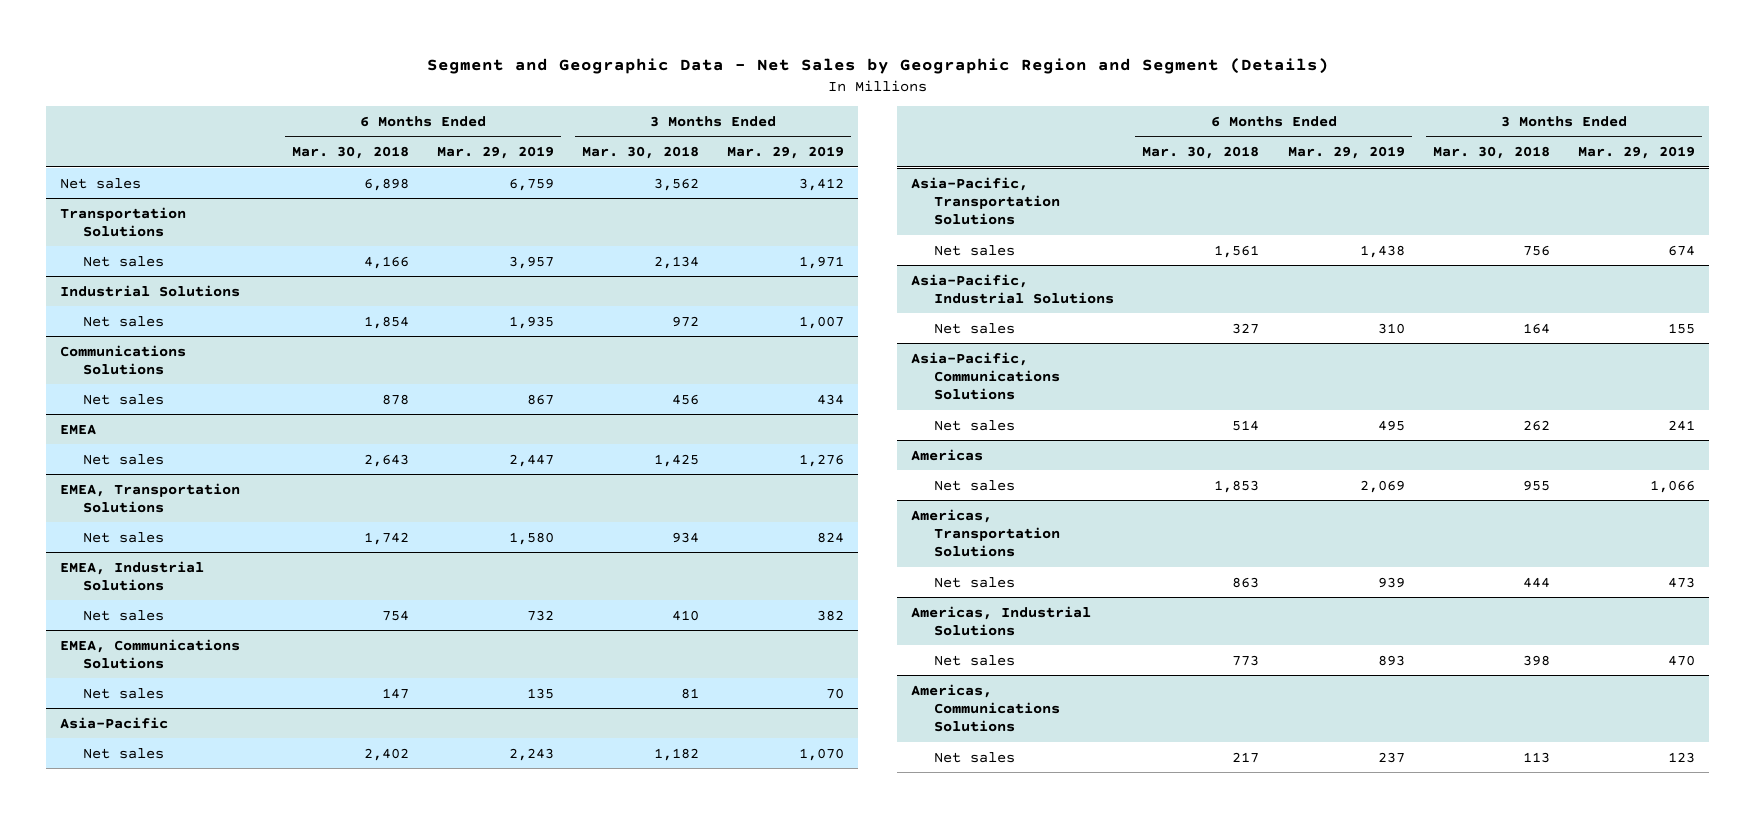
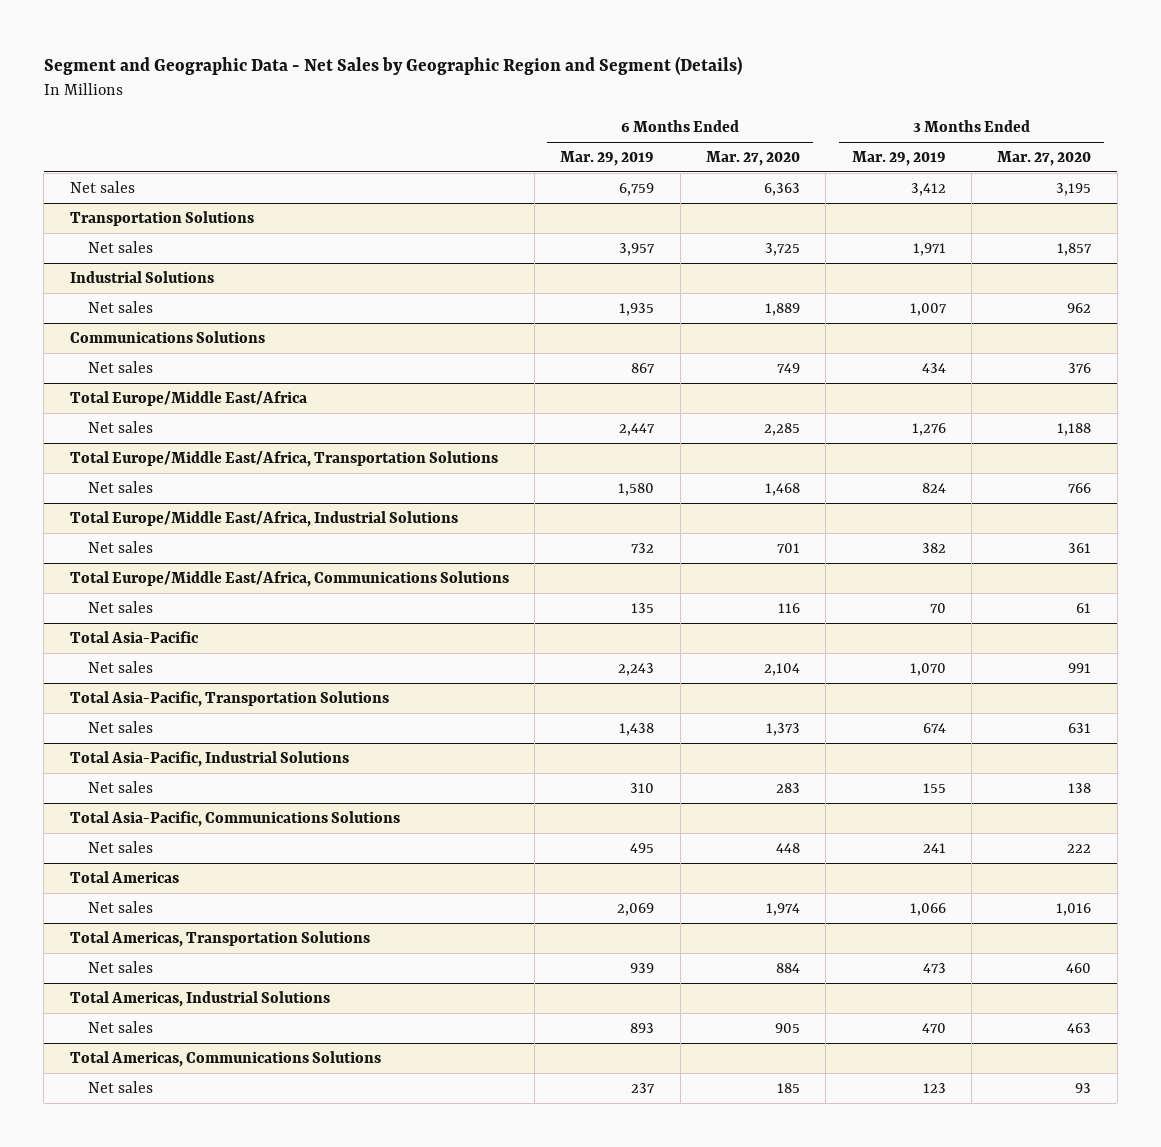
- | 6 Months Ended Mar. 30, 2018 | 6 Months Ended Mar. 29, 2019 | 3 Months Ended Mar. 30, 2018 | 3 Months Ended Mar. 29, 2019
+ | 6 Months Ended Mar. 29, 2019 | 6 Months Ended Mar. 27, 2020 | 3 Months Ended Mar. 29, 2019 | 3 Months Ended Mar. 27, 2020
- EMEA
+ Total Europe/Middle East/Africa
- EMEA, Transportation Solutions
+ Total Europe/Middle East/Africa, Transportation Solutions
- EMEA, Industrial Solutions
+ Total Europe/Middle East/Africa, Industrial Solutions
- EMEA, Communications Solutions
+ Total Europe/Middle East/Africa, Communications Solutions
- Asia-Pacific
+ Total Asia-Pacific
- Asia-Pacific, Transportation Solutions
+ Total Asia-Pacific, Transportation Solutions
- Asia-Pacific, Industrial Solutions
+ Total Asia-Pacific, Industrial Solutions
- Asia-Pacific, Communications Solutions
+ Total Asia-Pacific, Communications Solutions
- Americas
+ Total Americas
- Americas, Transportation Solutions
+ Total Americas, Transportation Solutions
- Americas, Industrial Solutions
+ Total Americas, Industrial Solutions
- Americas, Communications Solutions
+ Total Americas, Communications Solutions

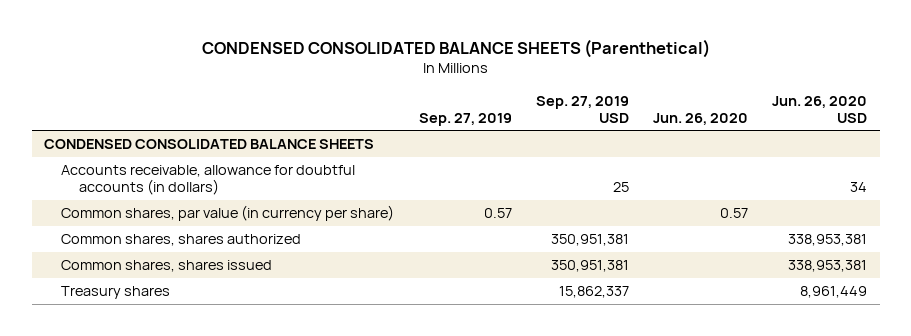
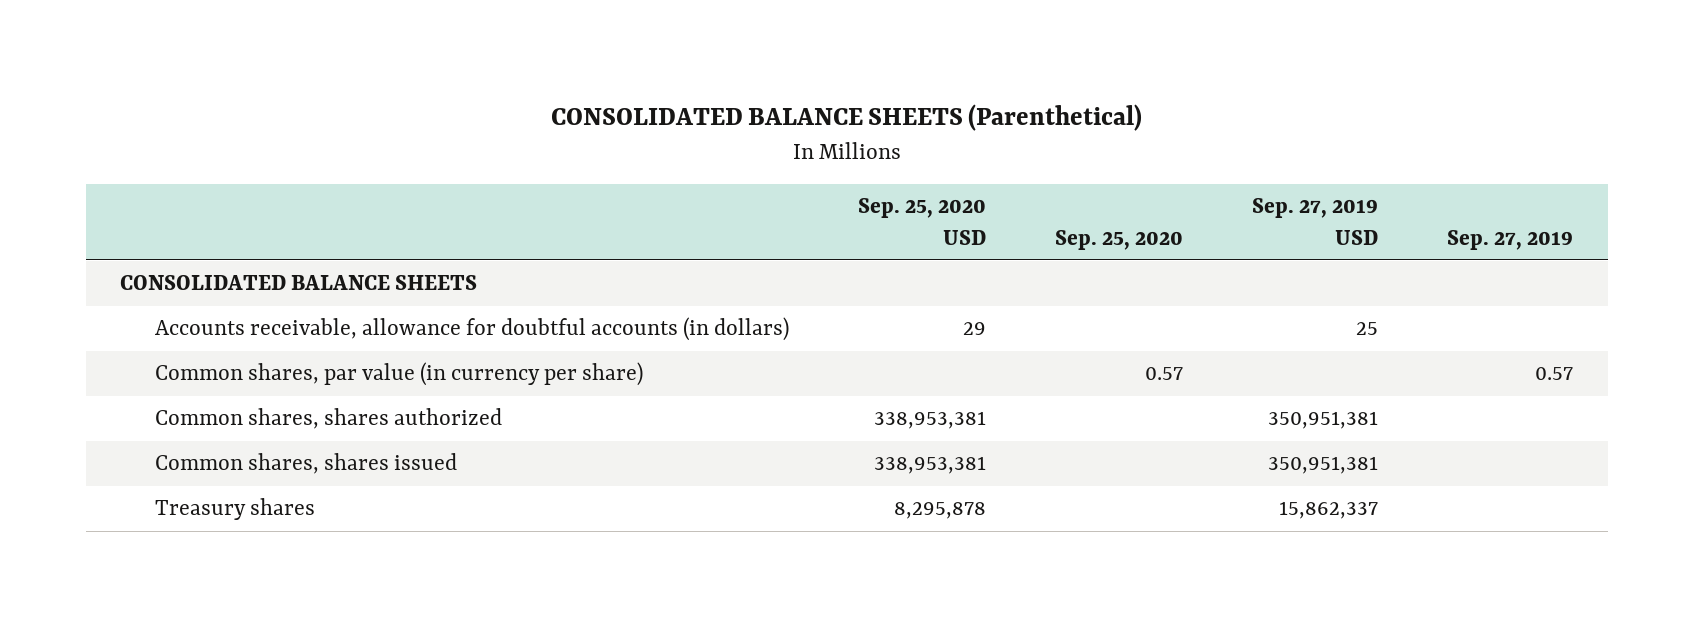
- CONDENSED CONSOLIDATED BALANCE SHEETS (Parenthetical)
+ CONSOLIDATED BALANCE SHEETS (Parenthetical)
- | Sep. 27, 2019 | Sep. 27, 2019 USD | Jun. 26, 2020 | Jun. 26, 2020 USD
+ | Sep. 25, 2020 USD | Sep. 25, 2020 | Sep. 27, 2019 USD | Sep. 27, 2019
- CONDENSED CONSOLIDATED BALANCE SHEETS
+ CONSOLIDATED BALANCE SHEETS

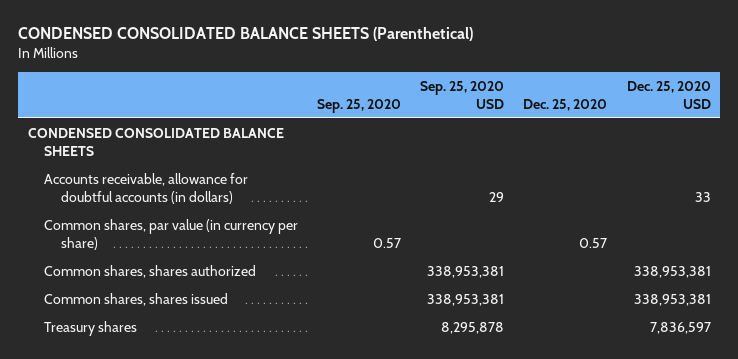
- CONSOLIDATED BALANCE SHEETS (Parenthetical)
+ CONDENSED CONSOLIDATED BALANCE SHEETS (Parenthetical)
- | Sep. 25, 2020 USD | Sep. 25, 2020 | Sep. 27, 2019 USD | Sep. 27, 2019
+ | Sep. 25, 2020 | Sep. 25, 2020 USD | Dec. 25, 2020 | Dec. 25, 2020 USD
- CONSOLIDATED BALANCE SHEETS
+ CONDENSED CONSOLIDATED BALANCE SHEETS

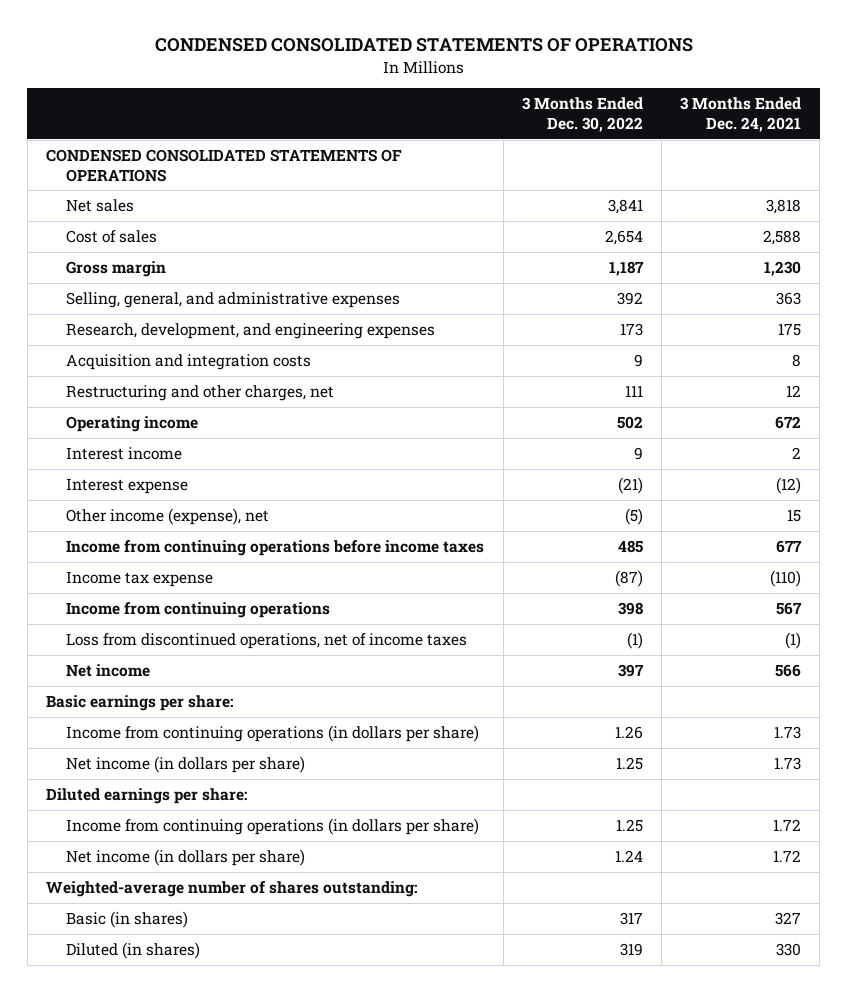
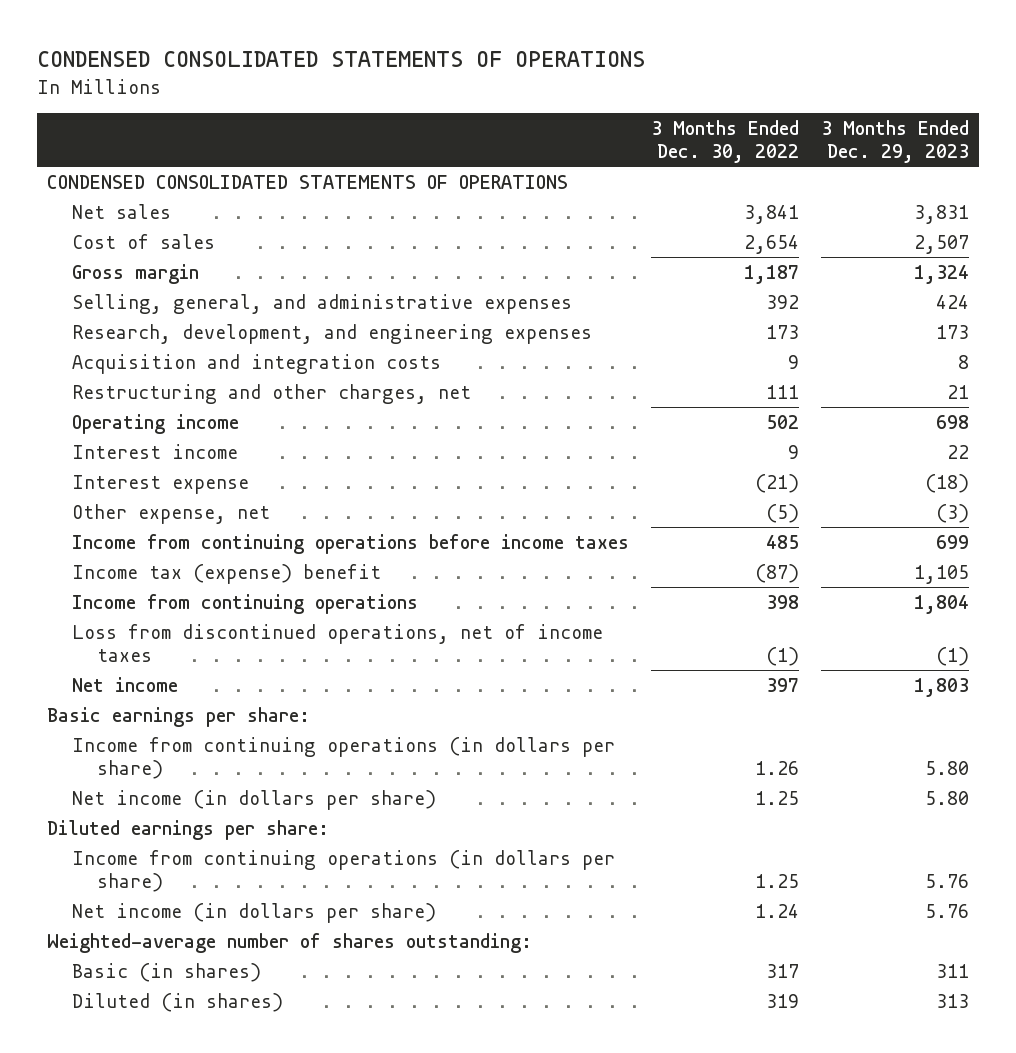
- | 3 Months Ended Dec. 30, 2022 | 3 Months Ended Dec. 24, 2021
+ | 3 Months Ended Dec. 30, 2022 | 3 Months Ended Dec. 29, 2023
- Other income (expense), net | (5) | 15
+ Other expense, net | (5) | (3)
- Income tax expense | (87) | (110)
+ Income tax (expense) benefit | (87) | 1,105

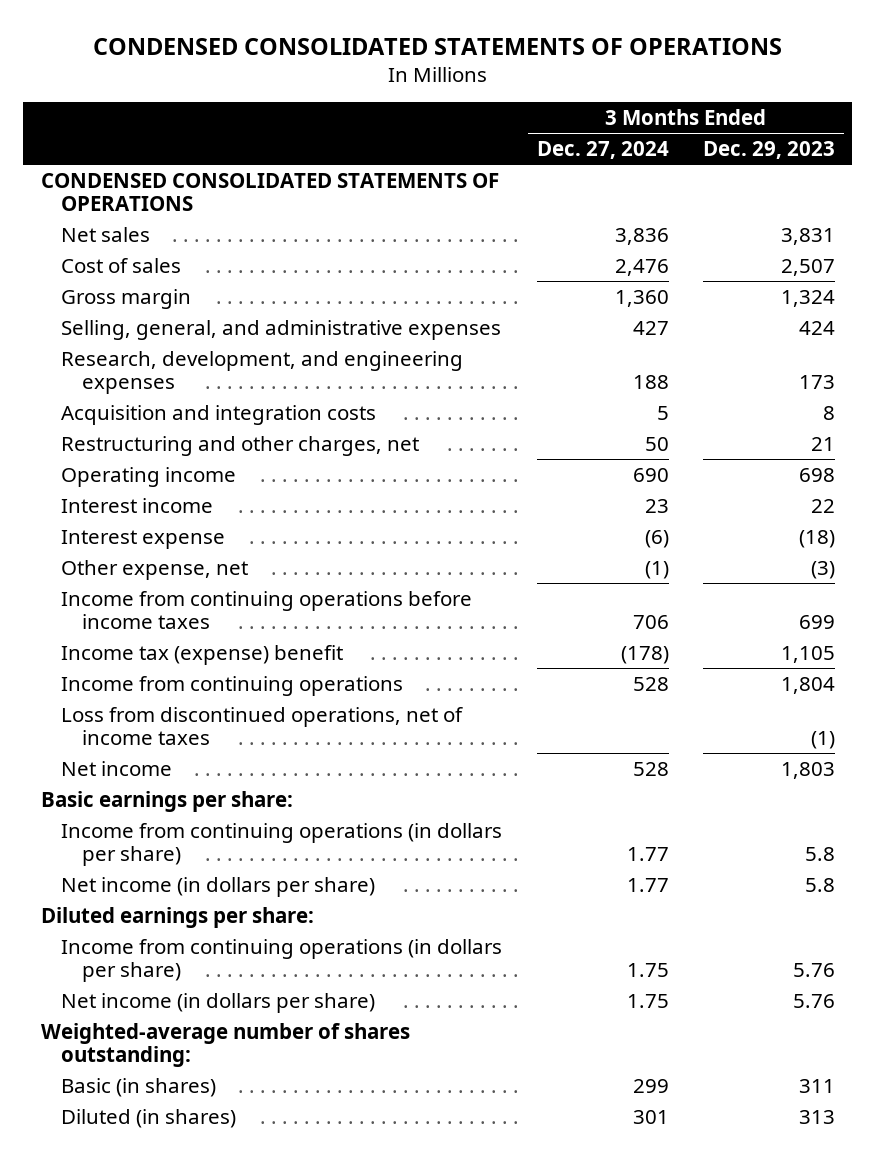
- | 3 Months Ended Dec. 30, 2022 | 3 Months Ended Dec. 29, 2023
+ | 3 Months Ended Dec. 27, 2024 | 3 Months Ended Dec. 29, 2023
- Income from continuing operations (in dollars per share) | 1.26 | 5.80
- Net income (in dollars per share) | 1.25 | 5.80
+ Income from continuing operations (in dollars per share) | 1.77 | 5.8
+ Net income (in dollars per share) | 1.77 | 5.8

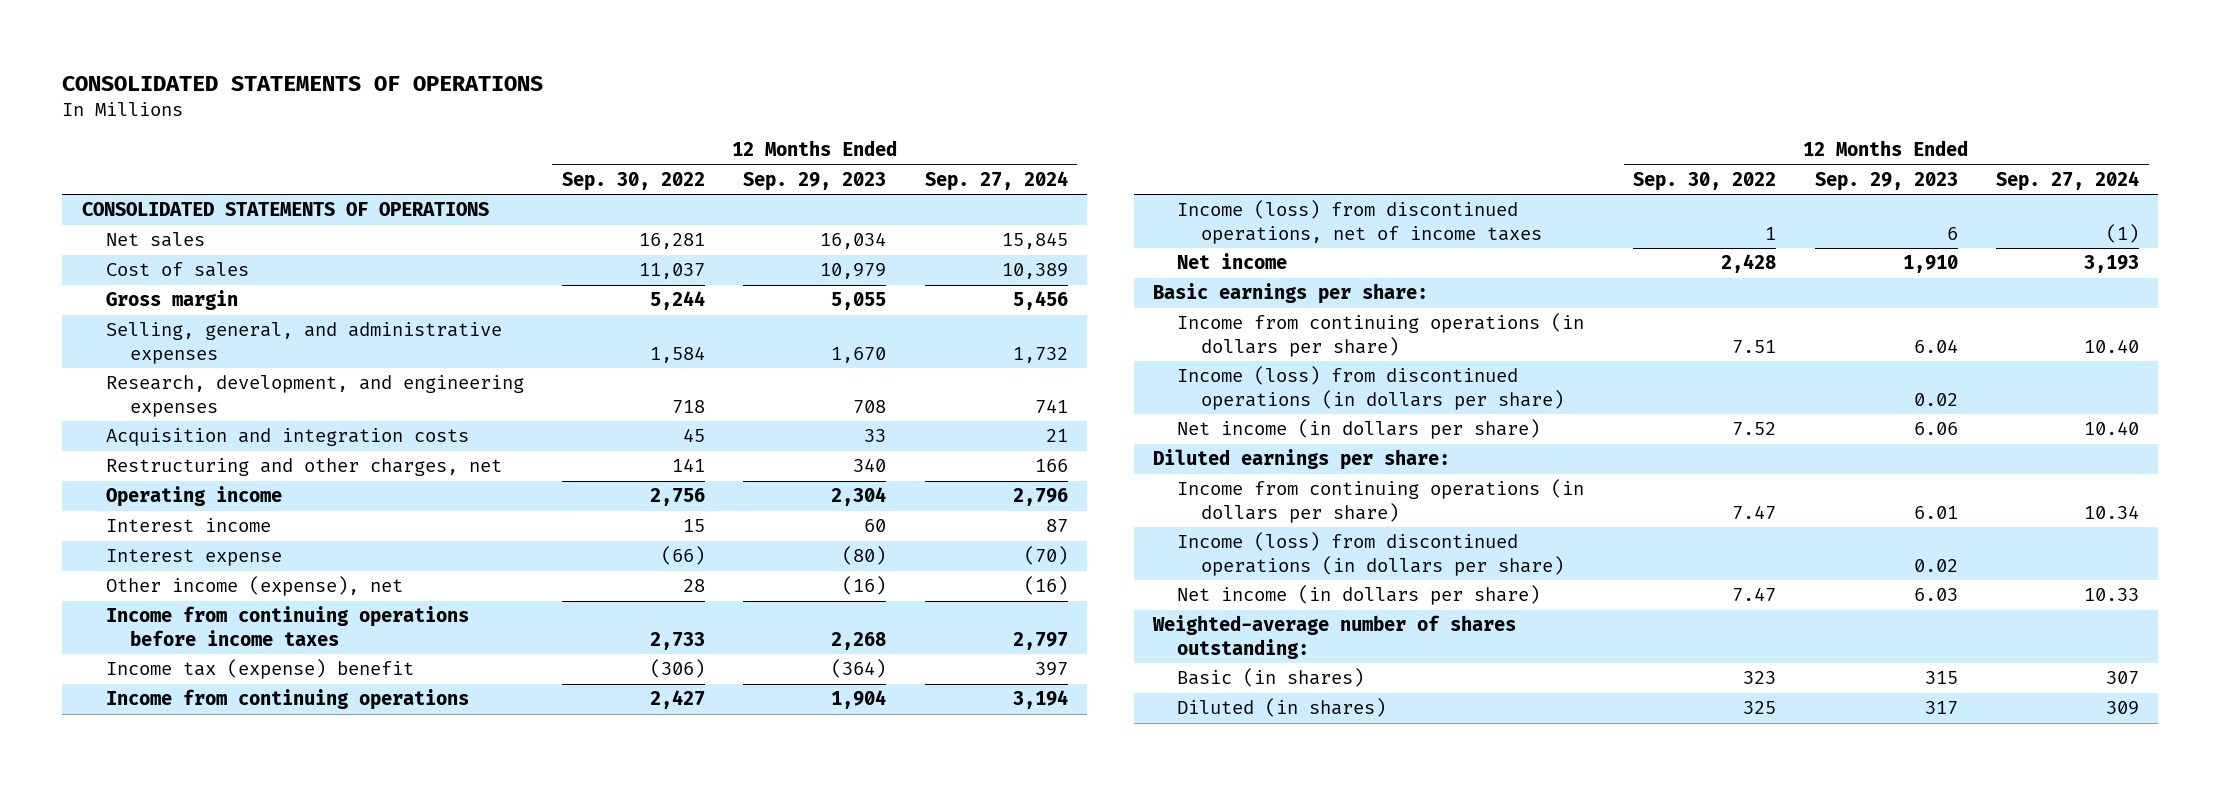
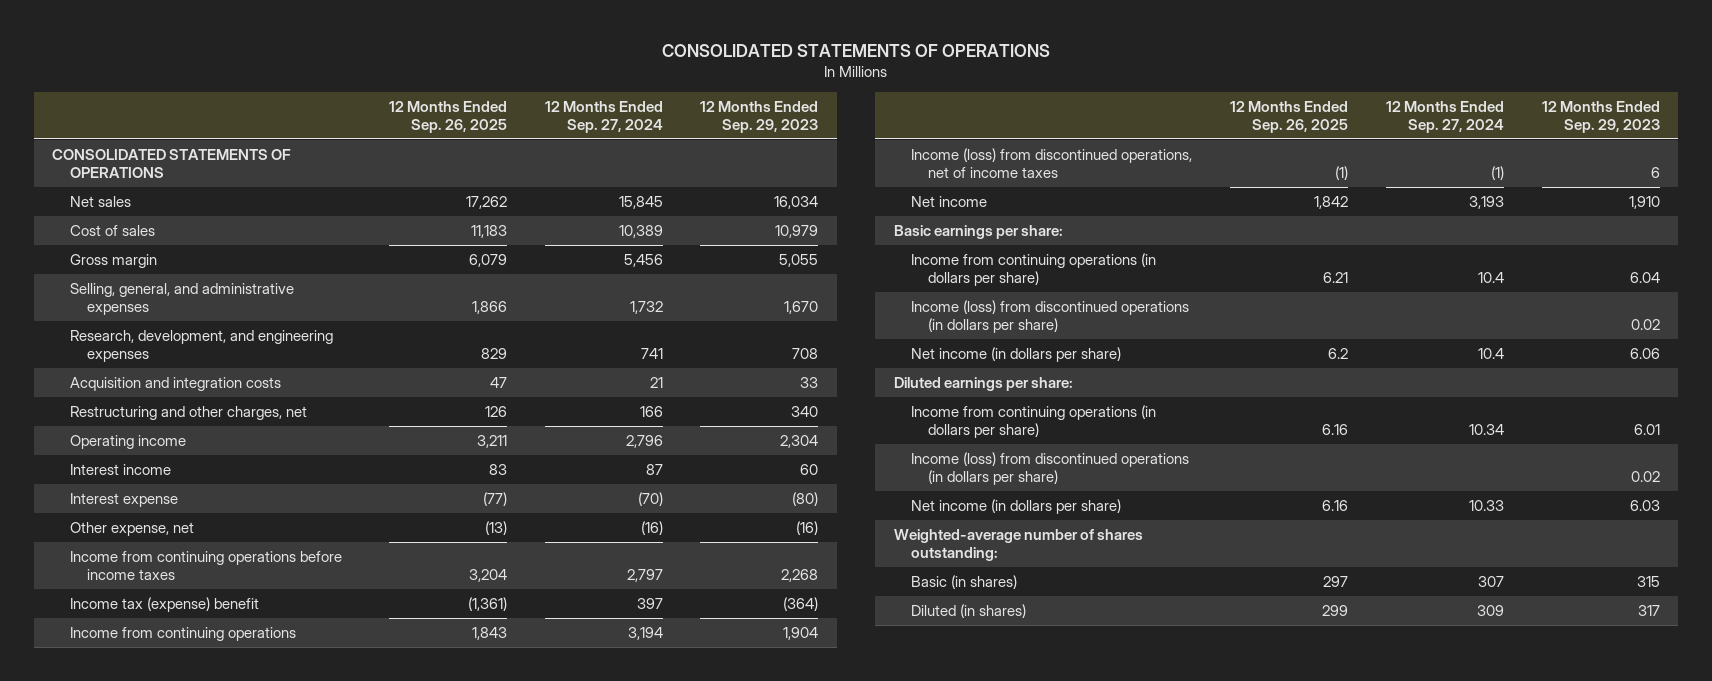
- | 12 Months Ended Sep. 30, 2022 | 12 Months Ended Sep. 29, 2023 | 12 Months Ended Sep. 27, 2024
+ | 12 Months Ended Sep. 26, 2025 | 12 Months Ended Sep. 27, 2024 | 12 Months Ended Sep. 29, 2023
- Other income (expense), net | 28 | (16) | (16)
+ Other expense, net | (13) | (16) | (16)
- Income from continuing operations (in dollars per share) | 7.51 | 6.04 | 10.40
+ Income from continuing operations (in dollars per share) | 6.21 | 10.4 | 6.04
- Net income (in dollars per share) | 7.52 | 6.06 | 10.40
+ Net income (in dollars per share) | 6.2 | 10.4 | 6.06

